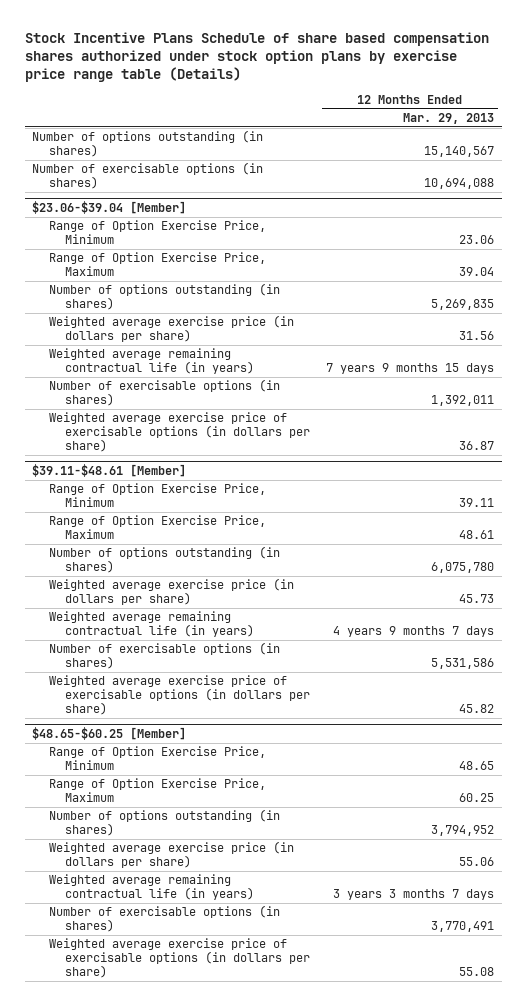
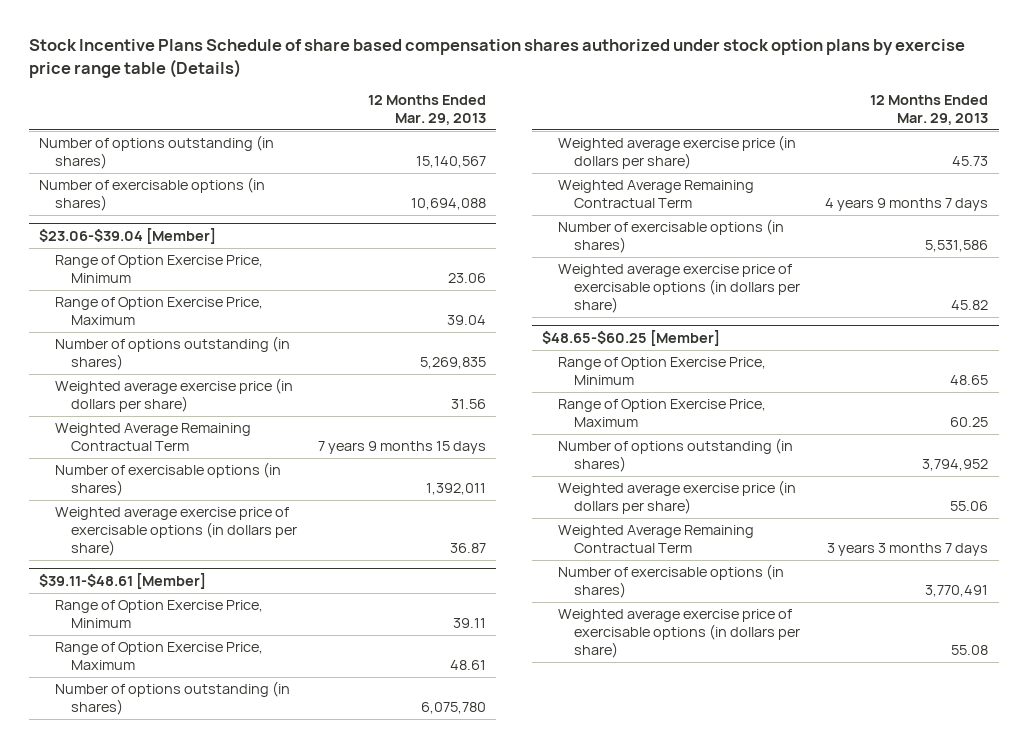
@ $23.06-$39.04 [Member]
- Weighted average remaining contractual life (in years) | 7 years 9 months 15 days
+ Weighted Average Remaining Contractual Term | 7 years 9 months 15 days
@ $39.11-$48.61 [Member]
- Weighted average remaining contractual life (in years) | 4 years 9 months 7 days
+ Weighted Average Remaining Contractual Term | 4 years 9 months 7 days
@ $48.65-$60.25 [Member]
- Weighted average remaining contractual life (in years) | 3 years 3 months 7 days
+ Weighted Average Remaining Contractual Term | 3 years 3 months 7 days

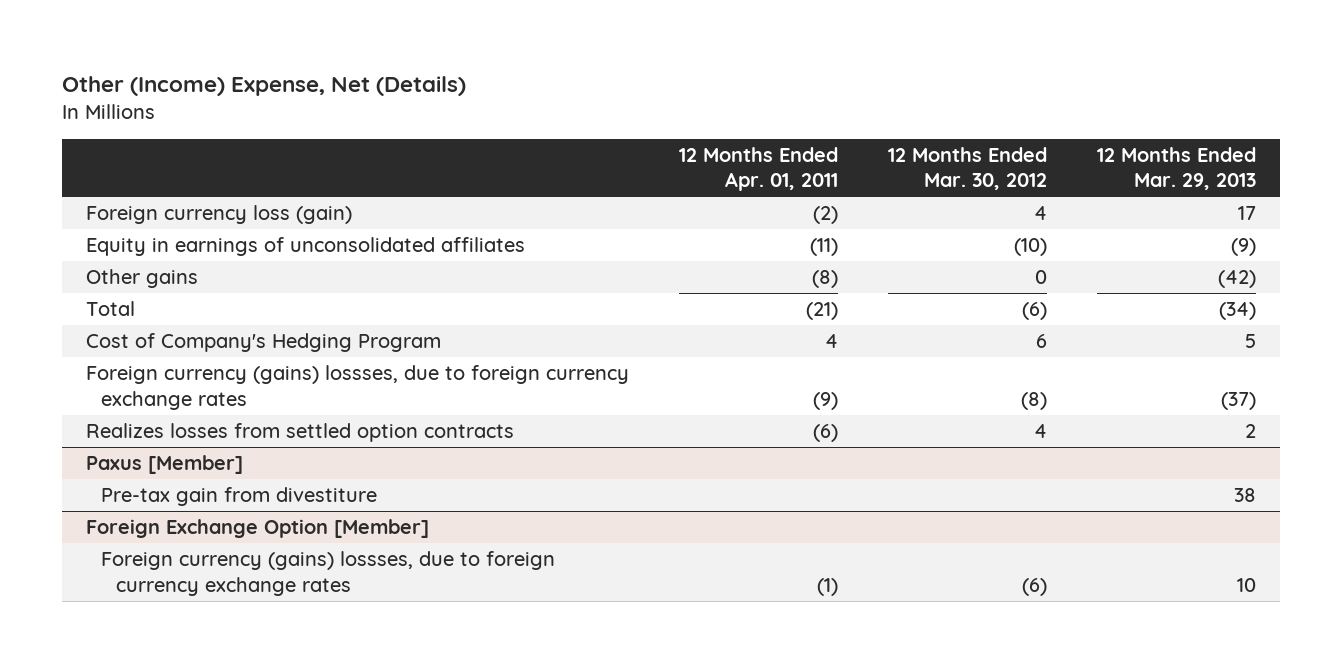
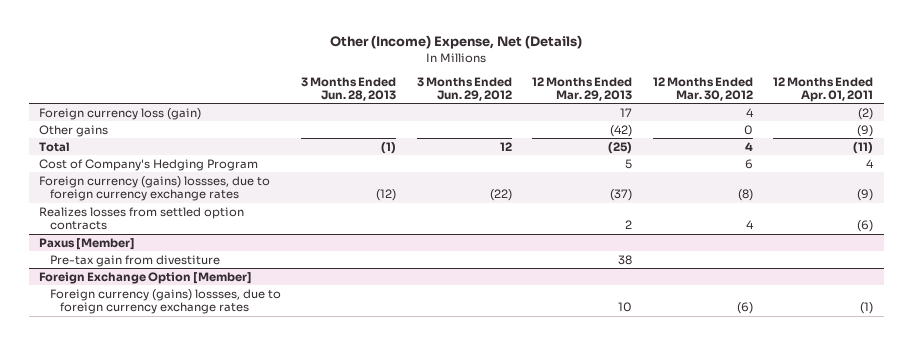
- | 12 Months Ended Apr. 01, 2011 | 12 Months Ended Mar. 30, 2012 | 12 Months Ended Mar. 29, 2013
+ | 3 Months Ended Jun. 28, 2013 | 3 Months Ended Jun. 29, 2012 | 12 Months Ended Mar. 29, 2013 | 12 Months Ended Mar. 30, 2012 | 12 Months Ended Apr. 01, 2011
- Equity in earnings of unconsolidated affiliates | (11) | (10) | (9)
- Other gains | (8) | 0 | (42)
- Total | (21) | (6) | (34)
+ Other gains | | | (42) | 0 | (9)
+ Total | (1) | 12 | (25) | 4 | (11)

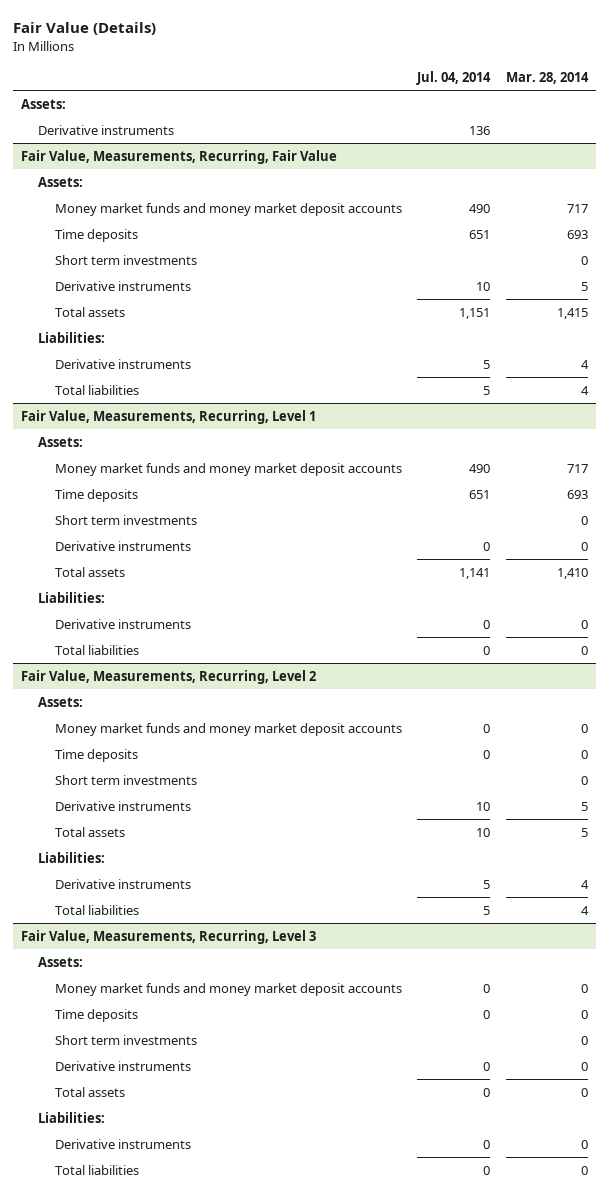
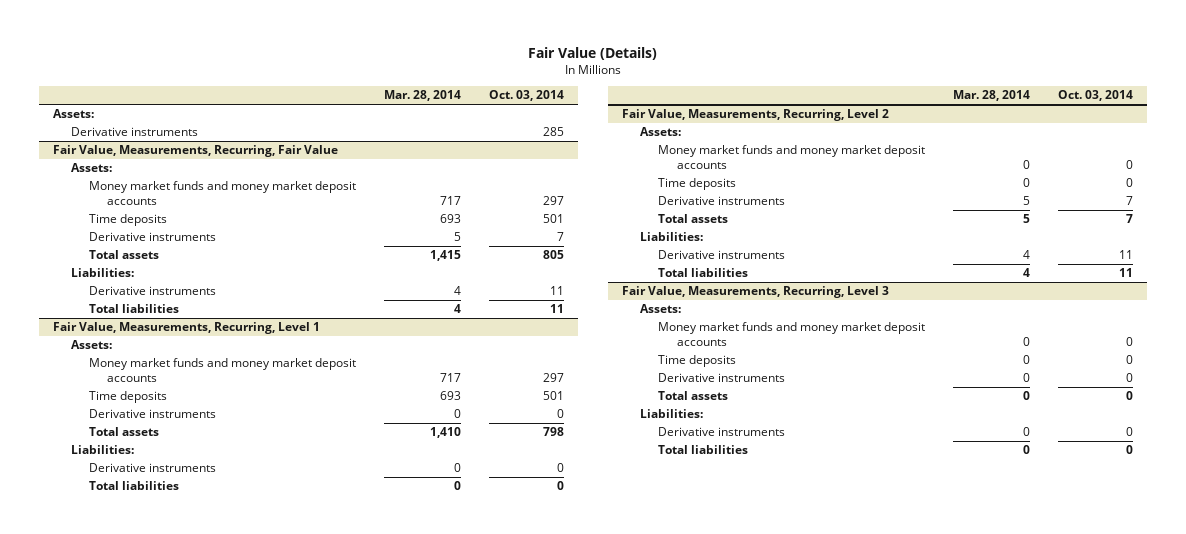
- | Jul. 04, 2014 | Mar. 28, 2014
+ | Mar. 28, 2014 | Oct. 03, 2014
@ Fair Value, Measurements, Recurring, Fair Value
- Short term investments | | 0
@ Fair Value, Measurements, Recurring, Level 1
- Short term investments | | 0
@ Fair Value, Measurements, Recurring, Level 2
- Short term investments | | 0
@ Fair Value, Measurements, Recurring, Level 3
- Short term investments | | 0

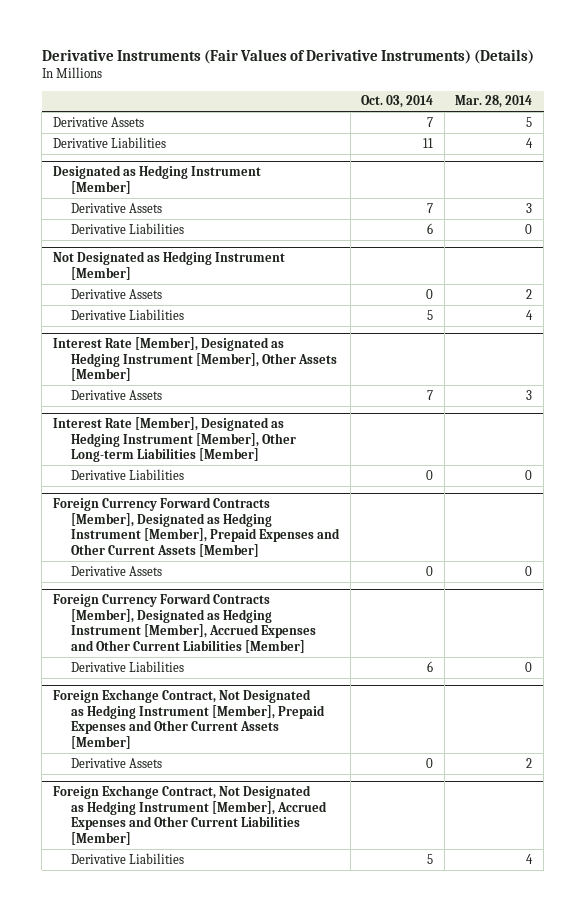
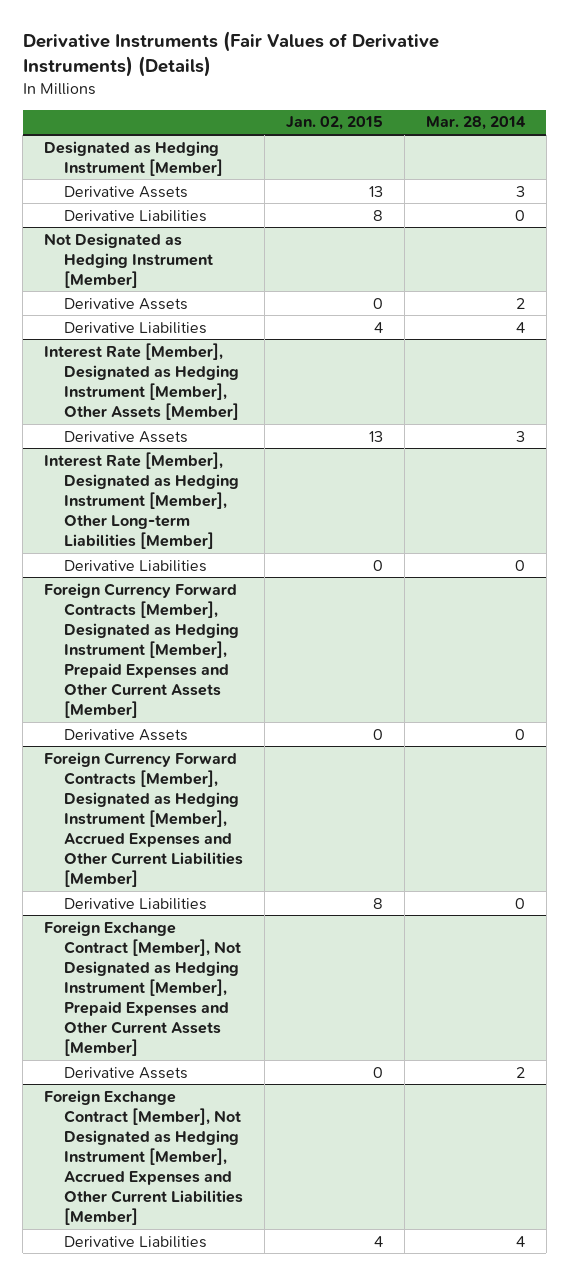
- | Oct. 03, 2014 | Mar. 28, 2014
+ | Jan. 02, 2015 | Mar. 28, 2014
- Derivative Assets | 7 | 5
- Derivative Liabilities | 11 | 4
- Foreign Exchange Contract, Not Designated as Hedging Instrument [Member], Prepaid Expenses and Other Current Assets [Member]
+ Foreign Exchange Contract [Member], Not Designated as Hedging Instrument [Member], Prepaid Expenses and Other Current Assets [Member]
- Foreign Exchange Contract, Not Designated as Hedging Instrument [Member], Accrued Expenses and Other Current Liabilities [Member]
+ Foreign Exchange Contract [Member], Not Designated as Hedging Instrument [Member], Accrued Expenses and Other Current Liabilities [Member]

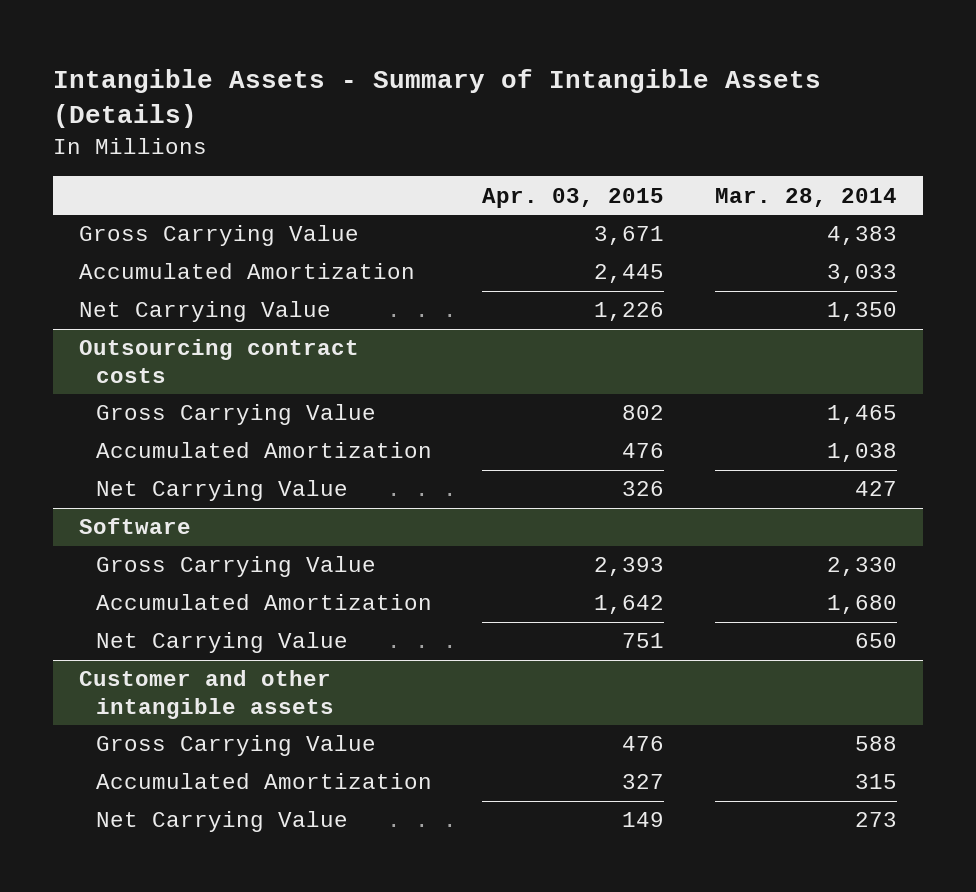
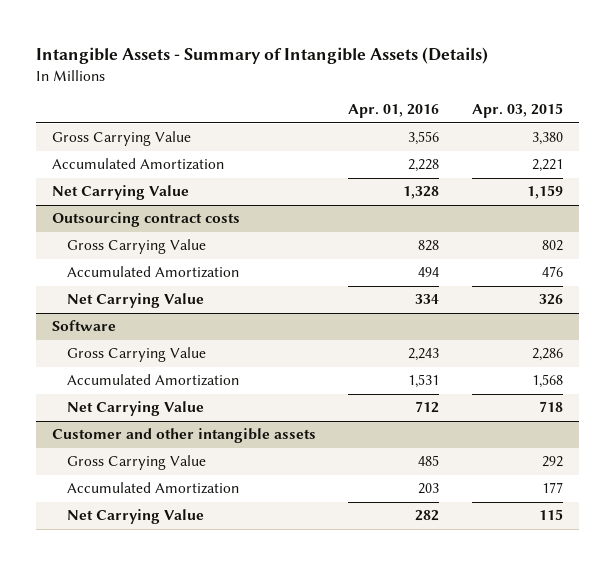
- | Apr. 03, 2015 | Mar. 28, 2014
+ | Apr. 01, 2016 | Apr. 03, 2015
- Gross Carrying Value | 3,671 | 4,383
- Accumulated Amortization | 2,445 | 3,033
- Net Carrying Value | 1,226 | 1,350
+ Gross Carrying Value | 3,556 | 3,380
+ Accumulated Amortization | 2,228 | 2,221
+ Net Carrying Value | 1,328 | 1,159
@ Software
- Gross Carrying Value | 2,393 | 2,330
- Accumulated Amortization | 1,642 | 1,680
- Net Carrying Value | 751 | 650
+ Gross Carrying Value | 2,243 | 2,286
+ Accumulated Amortization | 1,531 | 1,568
+ Net Carrying Value | 712 | 718
@ Customer and other intangible assets
- Gross Carrying Value | 476 | 588
- Accumulated Amortization | 327 | 315
- Net Carrying Value | 149 | 273
+ Gross Carrying Value | 485 | 292
+ Accumulated Amortization | 203 | 177
+ Net Carrying Value | 282 | 115

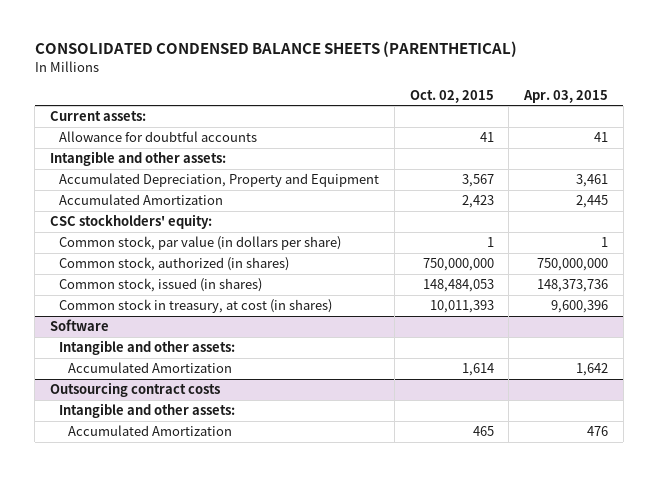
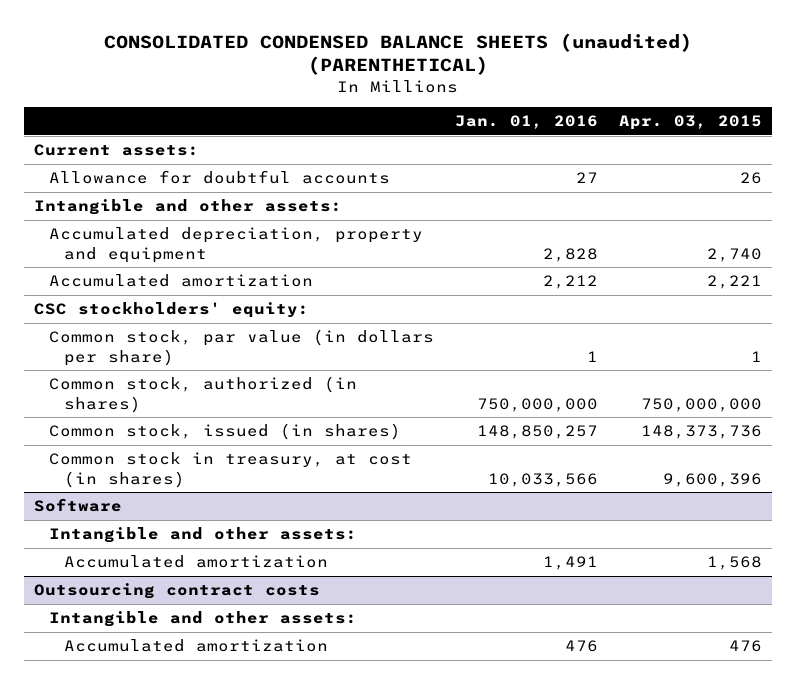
- CONSOLIDATED CONDENSED BALANCE SHEETS (PARENTHETICAL)
+ CONSOLIDATED CONDENSED BALANCE SHEETS (unaudited) (PARENTHETICAL)
- | Oct. 02, 2015 | Apr. 03, 2015
+ | Jan. 01, 2016 | Apr. 03, 2015
- Allowance for doubtful accounts | 41 | 41
+ Allowance for doubtful accounts | 27 | 26
- Accumulated Depreciation, Property and Equipment | 3,567 | 3,461
- Accumulated Amortization | 2,423 | 2,445
+ Accumulated depreciation, property and equipment | 2,828 | 2,740
+ Accumulated amortization | 2,212 | 2,221
@ Software
- Accumulated Amortization | 1,614 | 1,642
+ Accumulated amortization | 1,491 | 1,568
@ Outsourcing contract costs
- Accumulated Amortization | 465 | 476
+ Accumulated amortization | 476 | 476

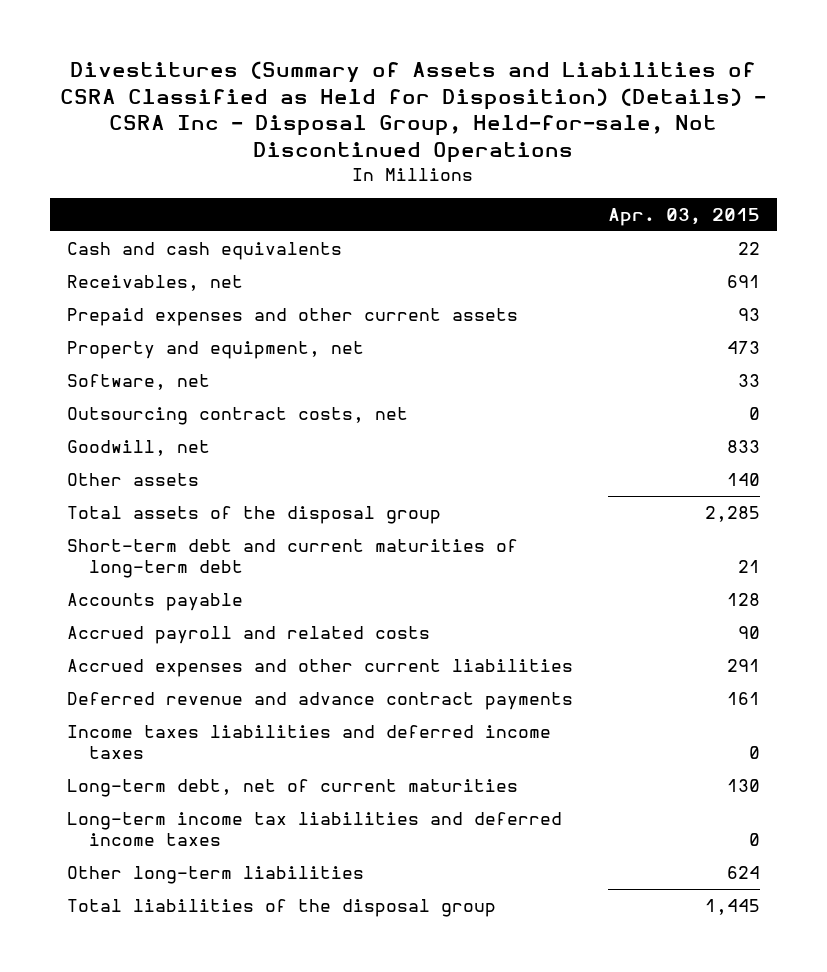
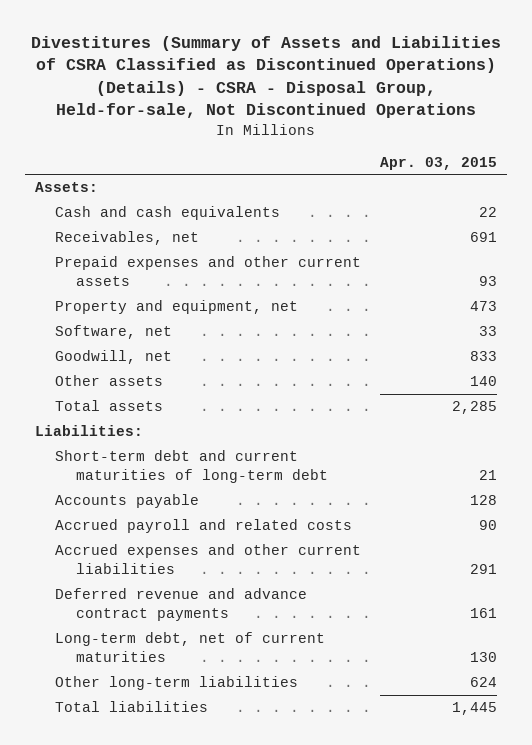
- Divestitures (Summary of Assets and Liabilities of CSRA Classified as Held for Disposition) (Details) - CSRA Inc - Disposal Group, Held-for-sale, Not Discontinued Operations
+ Divestitures (Summary of Assets and Liabilities of CSRA Classified as Discontinued Operations) (Details) - CSRA - Disposal Group, Held-for-sale, Not Discontinued Operations
+ Assets:
- Outsourcing contract costs, net | 0
- Total assets of the disposal group | 2,285
+ Total assets | 2,285
+ Liabilities:
- Income taxes liabilities and deferred income taxes | 0
- Long-term income tax liabilities and deferred income taxes | 0
- Total liabilities of the disposal group | 1,445
+ Total liabilities | 1,445

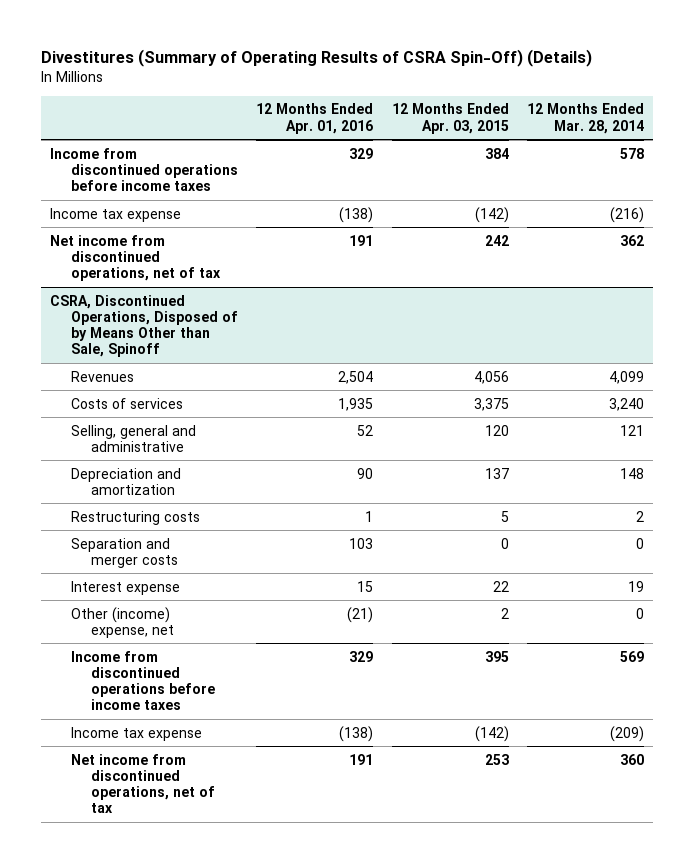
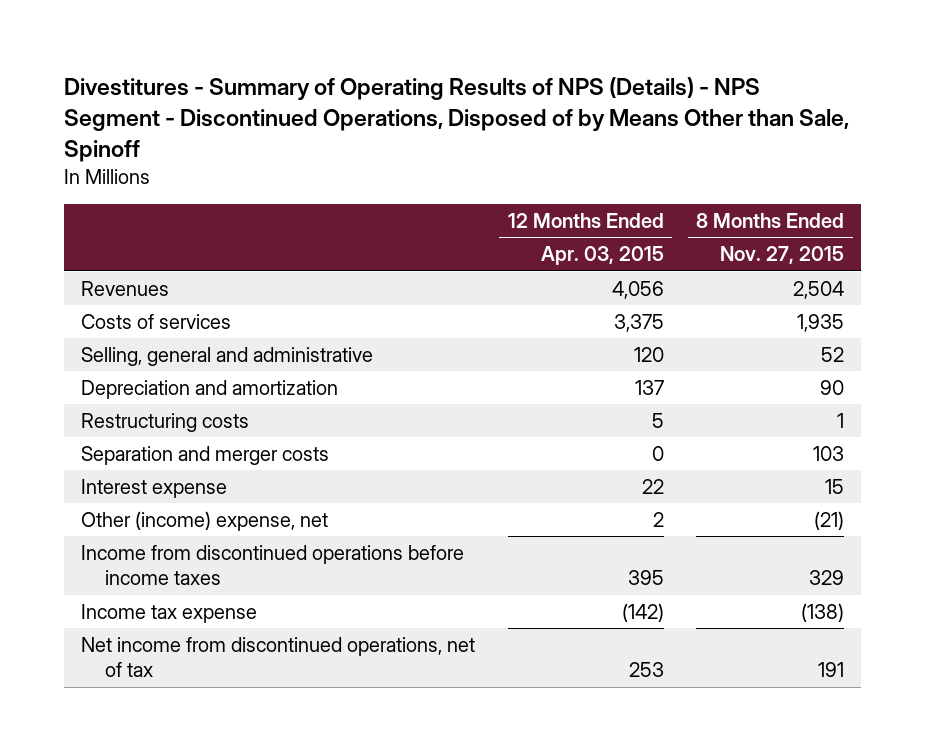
- Divestitures (Summary of Operating Results of CSRA Spin-Off) (Details)
+ Divestitures - Summary of Operating Results of NPS (Details) - NPS Segment - Discontinued Operations, Disposed of by Means Other than Sale, Spinoff
- | 12 Months Ended Apr. 01, 2016 | 12 Months Ended Apr. 03, 2015 | 12 Months Ended Mar. 28, 2014
+ | 12 Months Ended Apr. 03, 2015 | 8 Months Ended Nov. 27, 2015
- Income from discontinued operations before income taxes | 329 | 384 | 578
- Income tax expense | (138) | (142) | (216)
- Net income from discontinued operations, net of tax | 191 | 242 | 362
- CSRA, Discontinued Operations, Disposed of by Means Other than Sale, Spinoff

